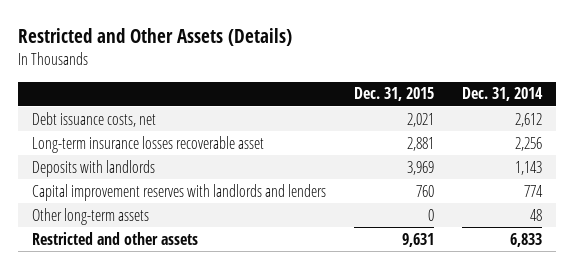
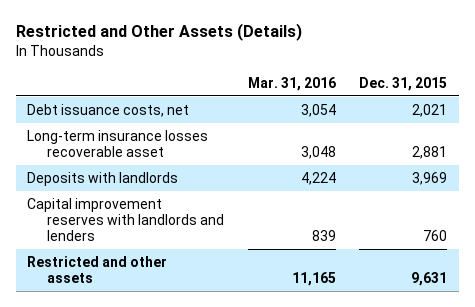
- | Dec. 31, 2015 | Dec. 31, 2014
+ | Mar. 31, 2016 | Dec. 31, 2015
- Other long-term assets | 0 | 48

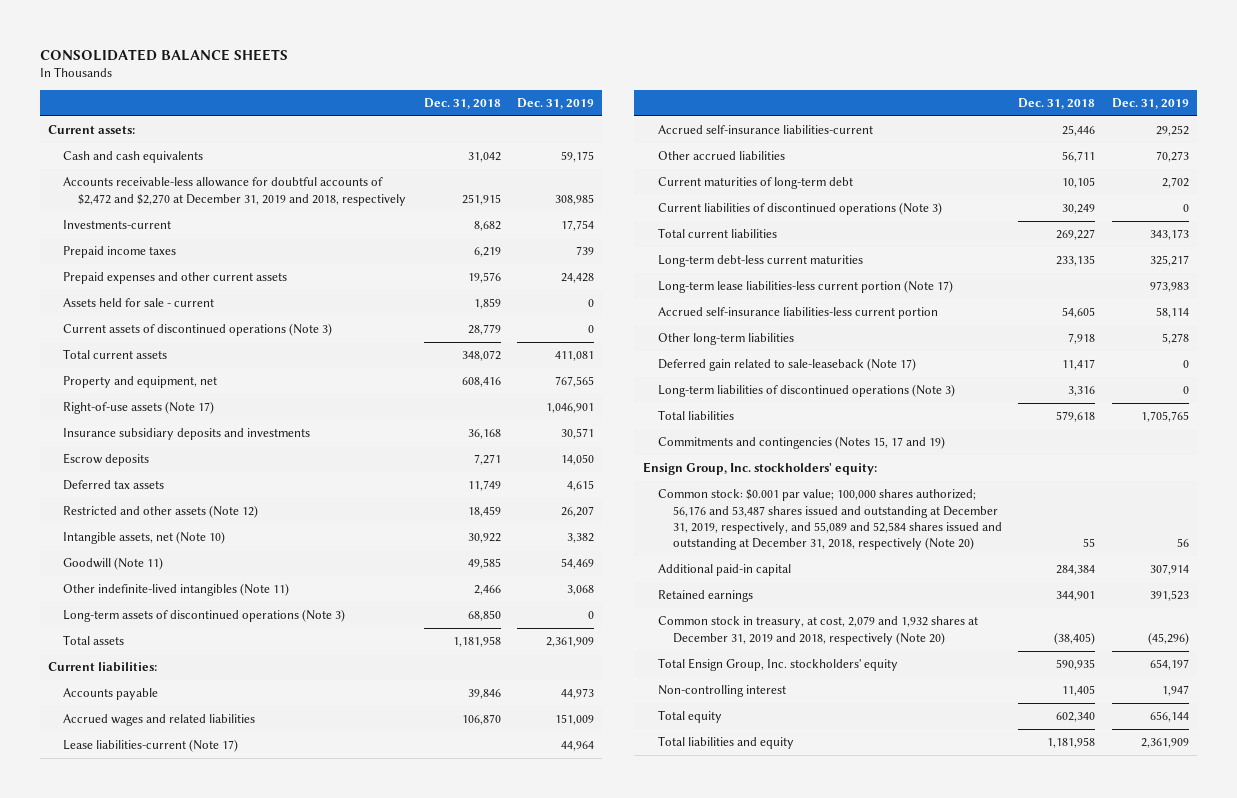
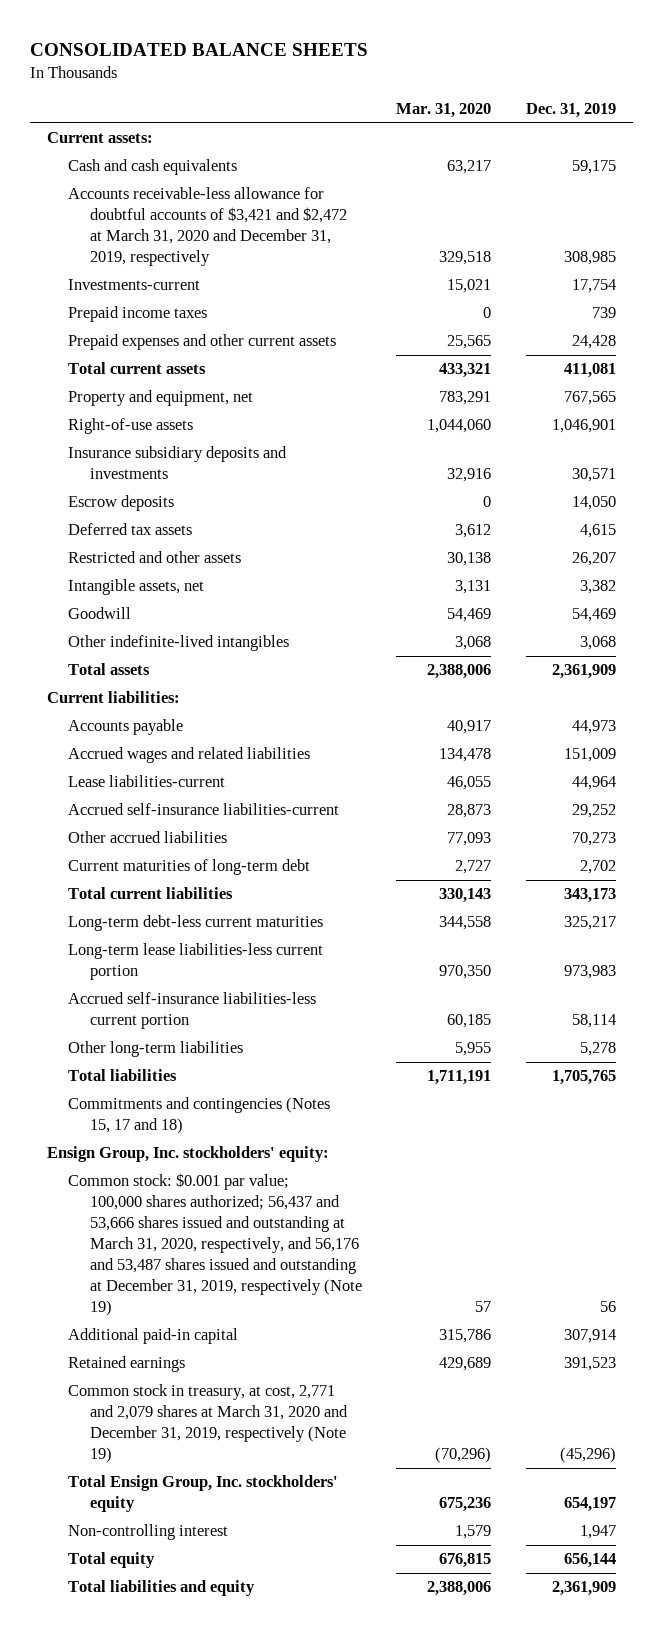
- | Dec. 31, 2018 | Dec. 31, 2019
+ | Mar. 31, 2020 | Dec. 31, 2019
- Accounts receivable-less allowance for doubtful accounts of $2,472 and $2,270 at December 31, 2019 and 2018, respectively | 251,915 | 308,985
+ Accounts receivable-less allowance for doubtful accounts of $3,421 and $2,472 at March 31, 2020 and December 31, 2019, respectively | 329,518 | 308,985
- Assets held for sale - current | 1,859 | 0
- Current assets of discontinued operations (Note 3) | 28,779 | 0
- Right-of-use assets (Note 17) | | 1,046,901
+ Right-of-use assets | 1,044,060 | 1,046,901
- Restricted and other assets (Note 12) | 18,459 | 26,207
- Intangible assets, net (Note 10) | 30,922 | 3,382
- Goodwill (Note 11) | 49,585 | 54,469
- Other indefinite-lived intangibles (Note 11) | 2,466 | 3,068
- Long-term assets of discontinued operations (Note 3) | 68,850 | 0
+ Restricted and other assets | 30,138 | 26,207
+ Intangible assets, net | 3,131 | 3,382
+ Goodwill | 54,469 | 54,469
+ Other indefinite-lived intangibles | 3,068 | 3,068
- Lease liabilities-current (Note 17) | | 44,964
+ Lease liabilities-current | 46,055 | 44,964
- Current liabilities of discontinued operations (Note 3) | 30,249 | 0
- Long-term lease liabilities-less current portion (Note 17) | | 973,983
+ Long-term lease liabilities-less current portion | 970,350 | 973,983
- Deferred gain related to sale-leaseback (Note 17) | 11,417 | 0
- Long-term liabilities of discontinued operations (Note 3) | 3,316 | 0
- Commitments and contingencies (Notes 15, 17 and 19)
+ Commitments and contingencies (Notes 15, 17 and 18)
- Common stock: $0.001 par value; 100,000 shares authorized; 56,176 and 53,487 shares issued and outstanding at December 31, 2019, respectively, and 55,089 and 52,584 shares issued and outstanding at December 31, 2018, respectively (Note 20) | 55 | 56
+ Common stock: $0.001 par value; 100,000 shares authorized; 56,437 and 53,666 shares issued and outstanding at March 31, 2020, respectively, and 56,176 and 53,487 shares issued and outstanding at December 31, 2019, respectively (Note 19) | 57 | 56
- Common stock in treasury, at cost, 2,079 and 1,932 shares at December 31, 2019 and 2018, respectively (Note 20) | (38,405) | (45,296)
+ Common stock in treasury, at cost, 2,771 and 2,079 shares at March 31, 2020 and December 31, 2019, respectively (Note 19) | (70,296) | (45,296)

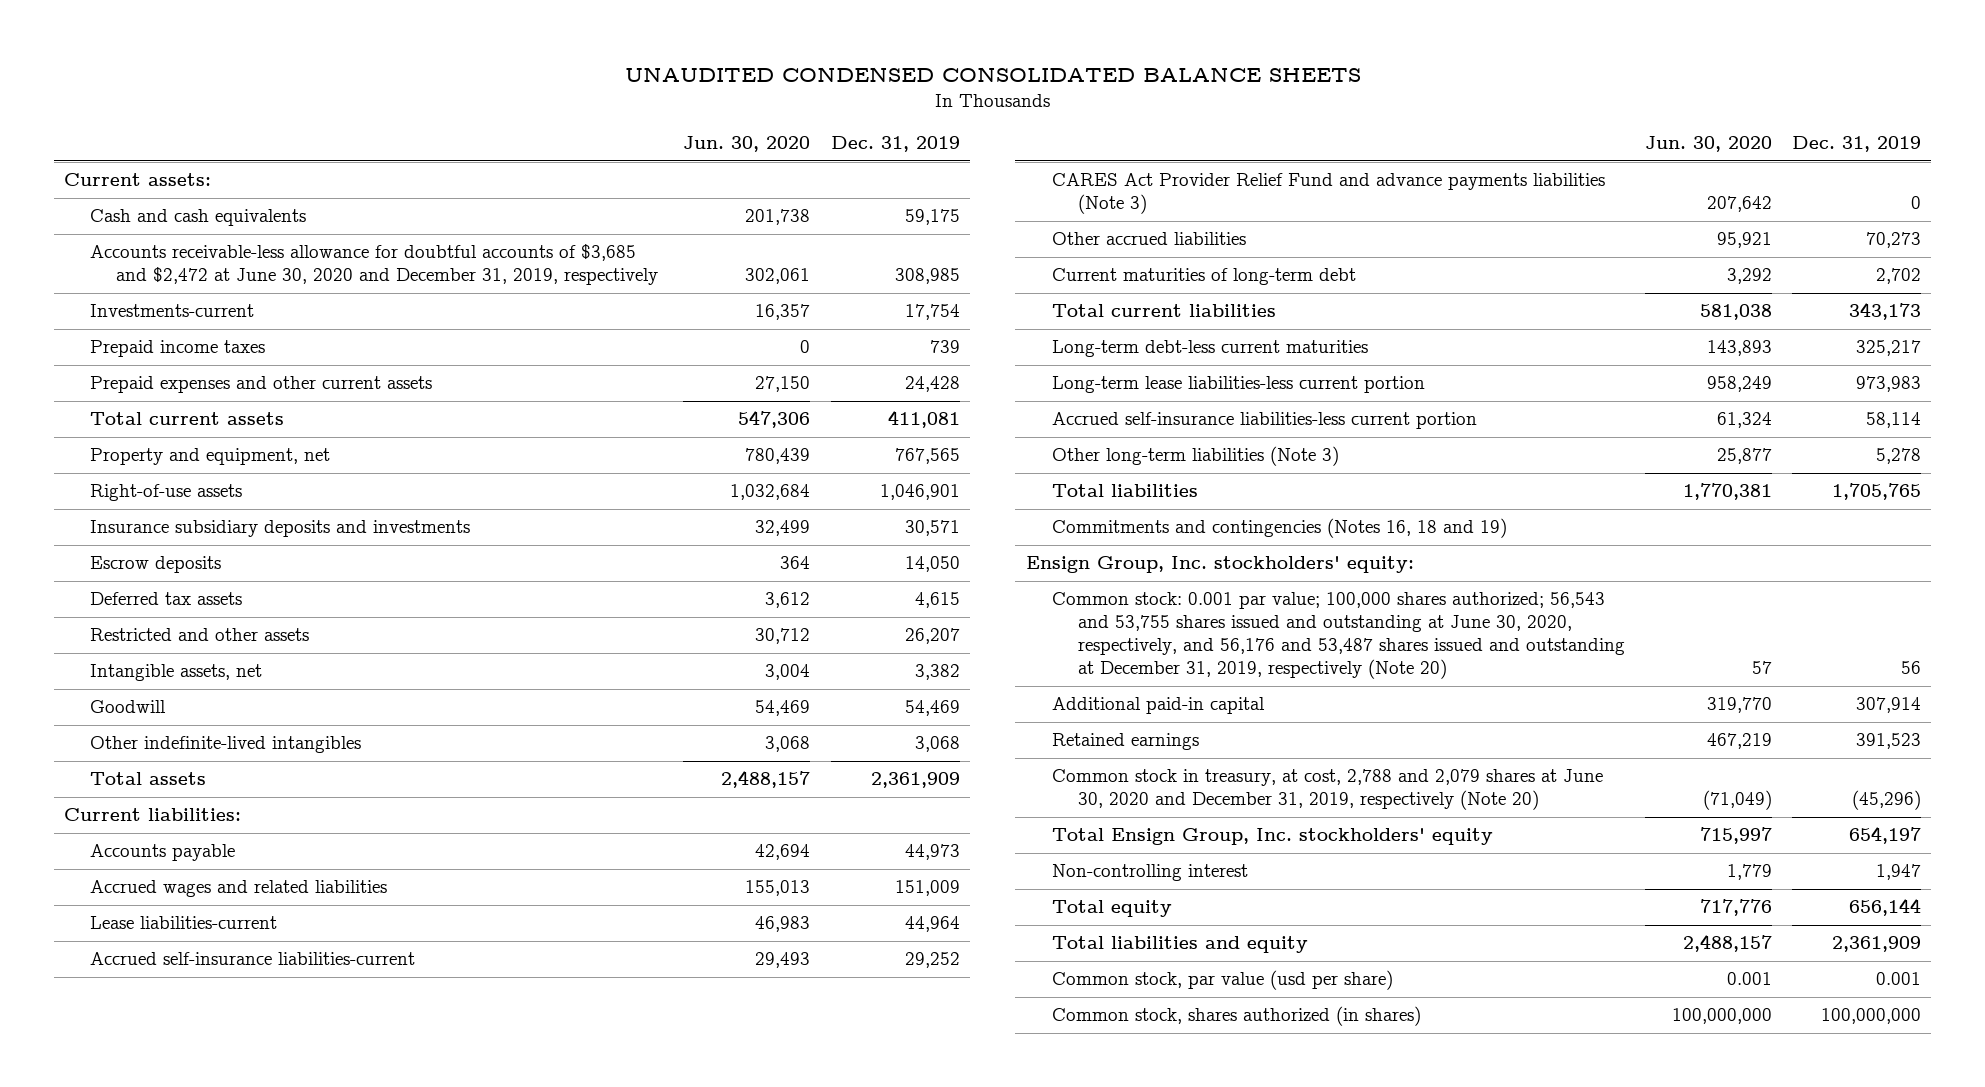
- CONSOLIDATED BALANCE SHEETS
+ UNAUDITED CONDENSED CONSOLIDATED BALANCE SHEETS
- | Mar. 31, 2020 | Dec. 31, 2019
+ | Jun. 30, 2020 | Dec. 31, 2019
- Accounts receivable-less allowance for doubtful accounts of $3,421 and $2,472 at March 31, 2020 and December 31, 2019, respectively | 329,518 | 308,985
+ Accounts receivable-less allowance for doubtful accounts of $3,685 and $2,472 at June 30, 2020 and December 31, 2019, respectively | 302,061 | 308,985
+ CARES Act Provider Relief Fund and advance payments liabilities (Note 3) | 207,642 | 0
- Other long-term liabilities | 5,955 | 5,278
+ Other long-term liabilities (Note 3) | 25,877 | 5,278
- Commitments and contingencies (Notes 15, 17 and 18)
+ Commitments and contingencies (Notes 16, 18 and 19)
- Common stock: $0.001 par value; 100,000 shares authorized; 56,437 and 53,666 shares issued and outstanding at March 31, 2020, respectively, and 56,176 and 53,487 shares issued and outstanding at December 31, 2019, respectively (Note 19) | 57 | 56
+ Common stock: 0.001 par value; 100,000 shares authorized; 56,543 and 53,755 shares issued and outstanding at June 30, 2020, respectively, and 56,176 and 53,487 shares issued and outstanding at December 31, 2019, respectively (Note 20) | 57 | 56
- Common stock in treasury, at cost, 2,771 and 2,079 shares at March 31, 2020 and December 31, 2019, respectively (Note 19) | (70,296) | (45,296)
+ Common stock in treasury, at cost, 2,788 and 2,079 shares at June 30, 2020 and December 31, 2019, respectively (Note 20) | (71,049) | (45,296)
+ Common stock, par value (usd per share) | 0.001 | 0.001
+ Common stock, shares authorized (in shares) | 100,000,000 | 100,000,000

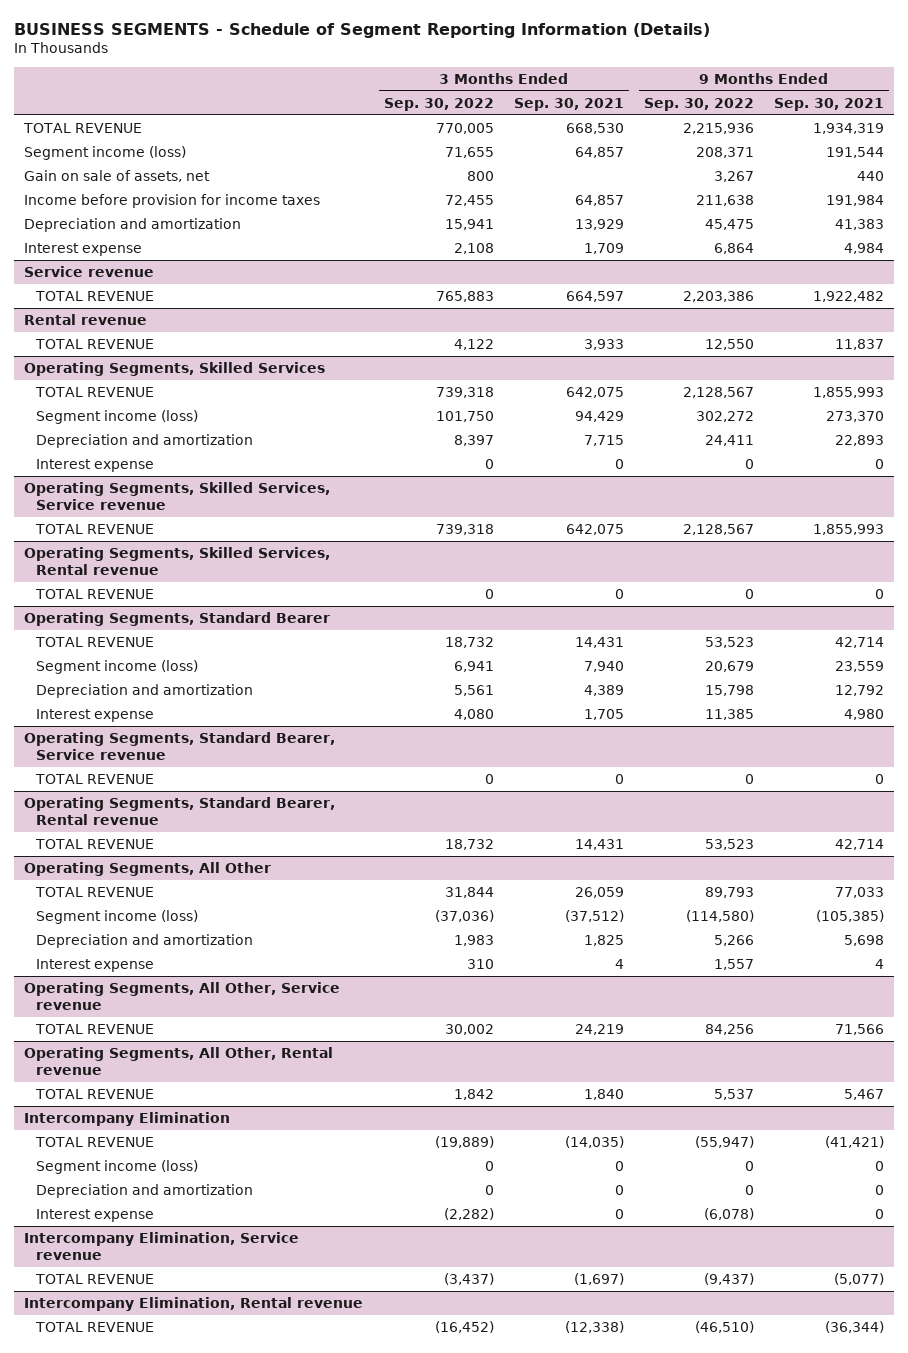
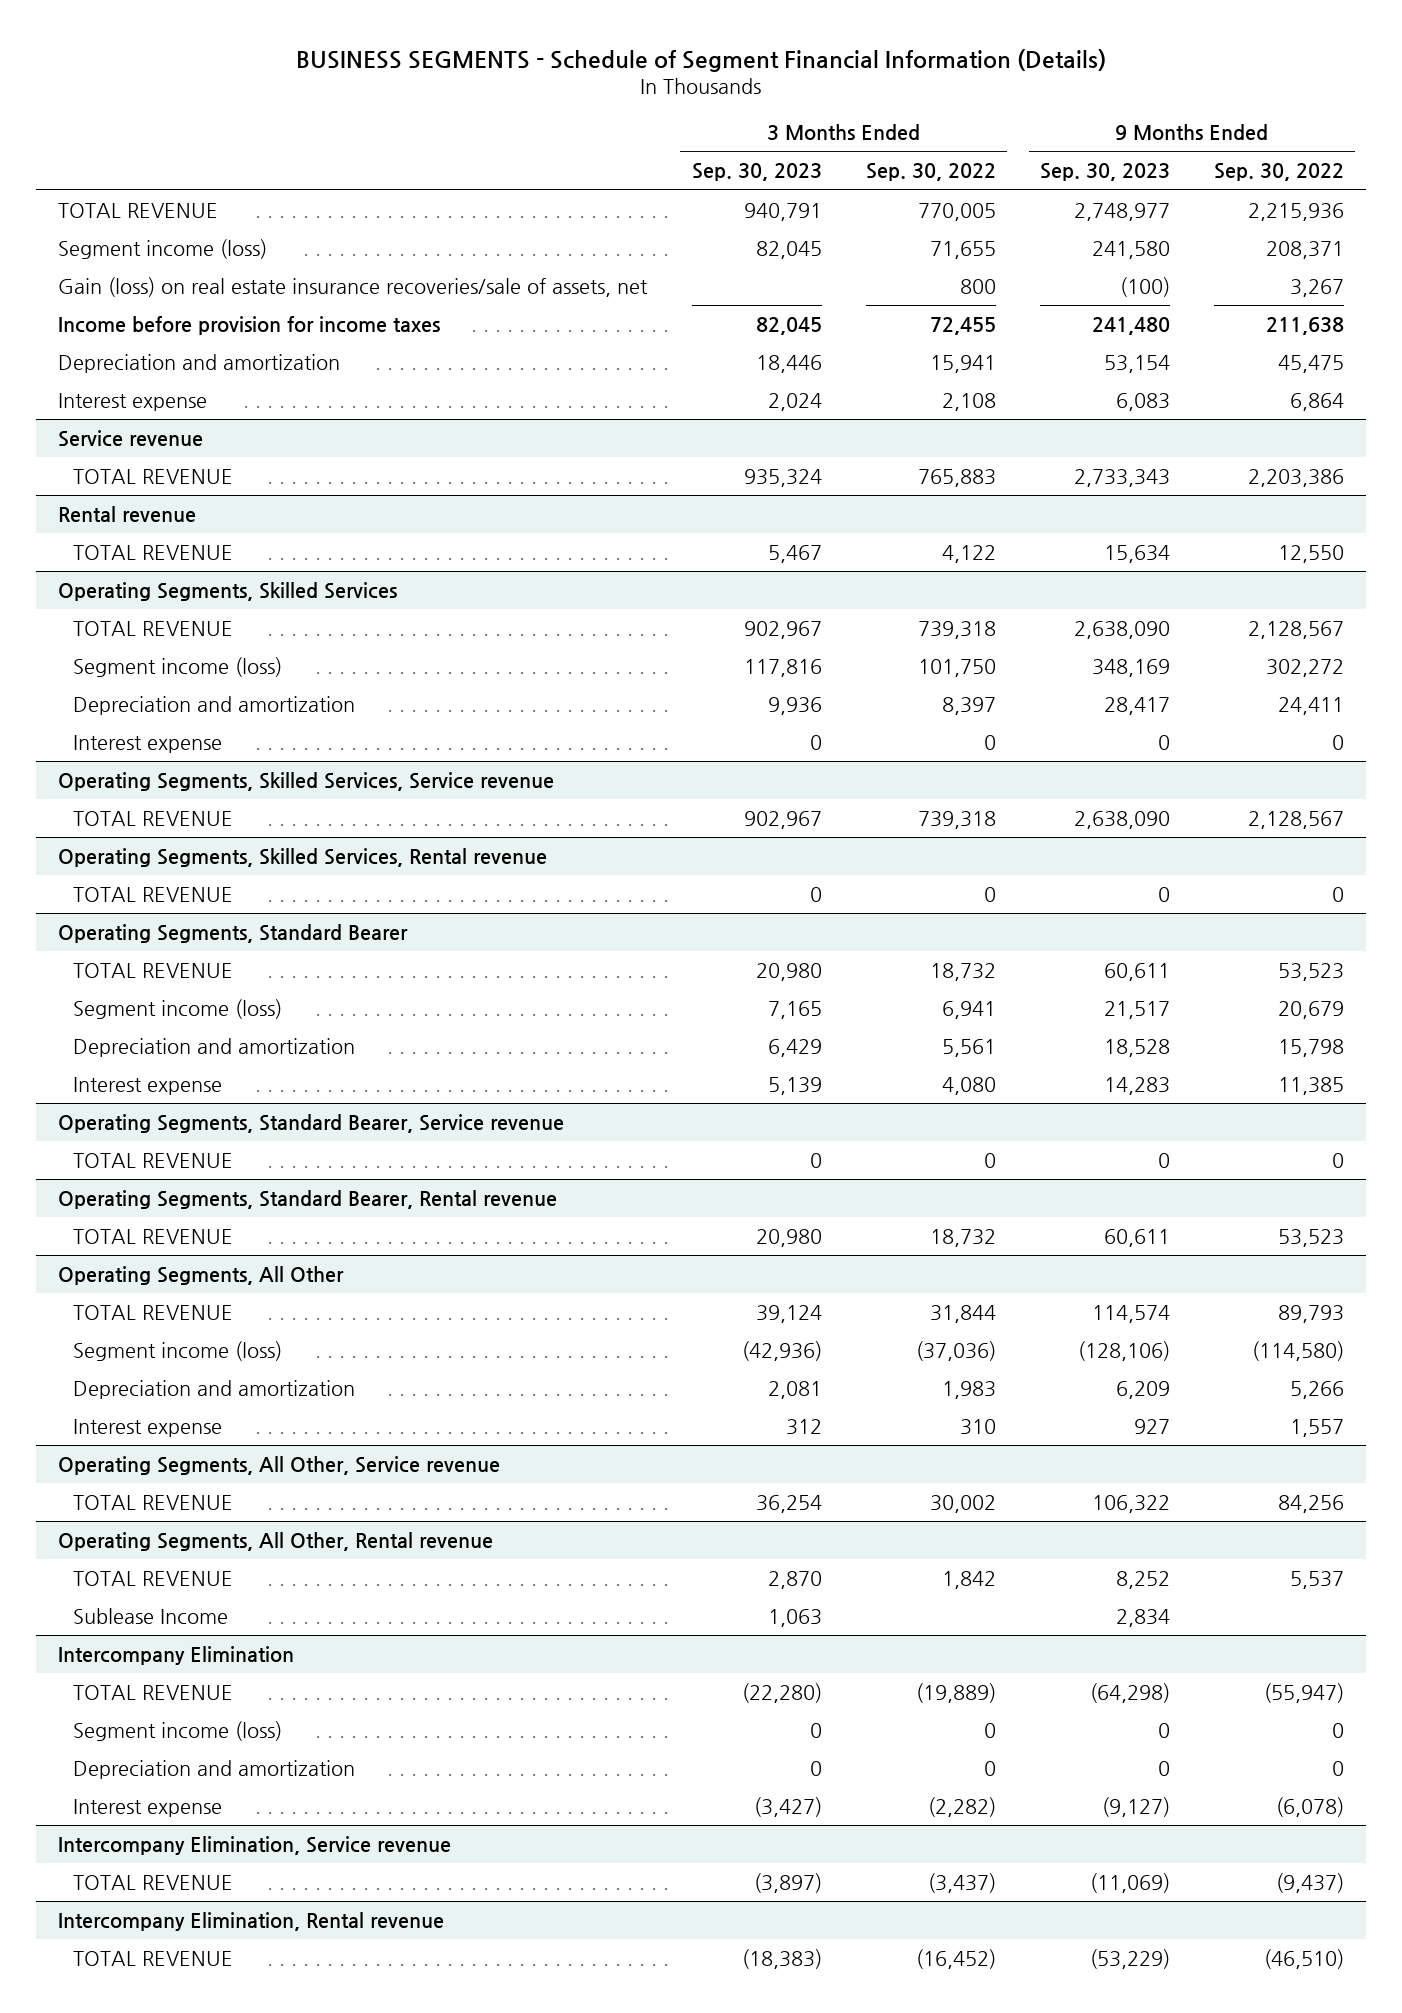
- BUSINESS SEGMENTS - Schedule of Segment Reporting Information (Details)
+ BUSINESS SEGMENTS - Schedule of Segment Financial Information (Details)
- | 3 Months Ended Sep. 30, 2022 | 3 Months Ended Sep. 30, 2021 | 9 Months Ended Sep. 30, 2022 | 9 Months Ended Sep. 30, 2021
+ | 3 Months Ended Sep. 30, 2023 | 3 Months Ended Sep. 30, 2022 | 9 Months Ended Sep. 30, 2023 | 9 Months Ended Sep. 30, 2022
- Gain on sale of assets, net | 800 | | 3,267 | 440
+ Gain (loss) on real estate insurance recoveries/sale of assets, net | | 800 | (100) | 3,267
@ Operating Segments, All Other, Rental revenue
+ Sublease Income | 1,063 | | 2,834 |

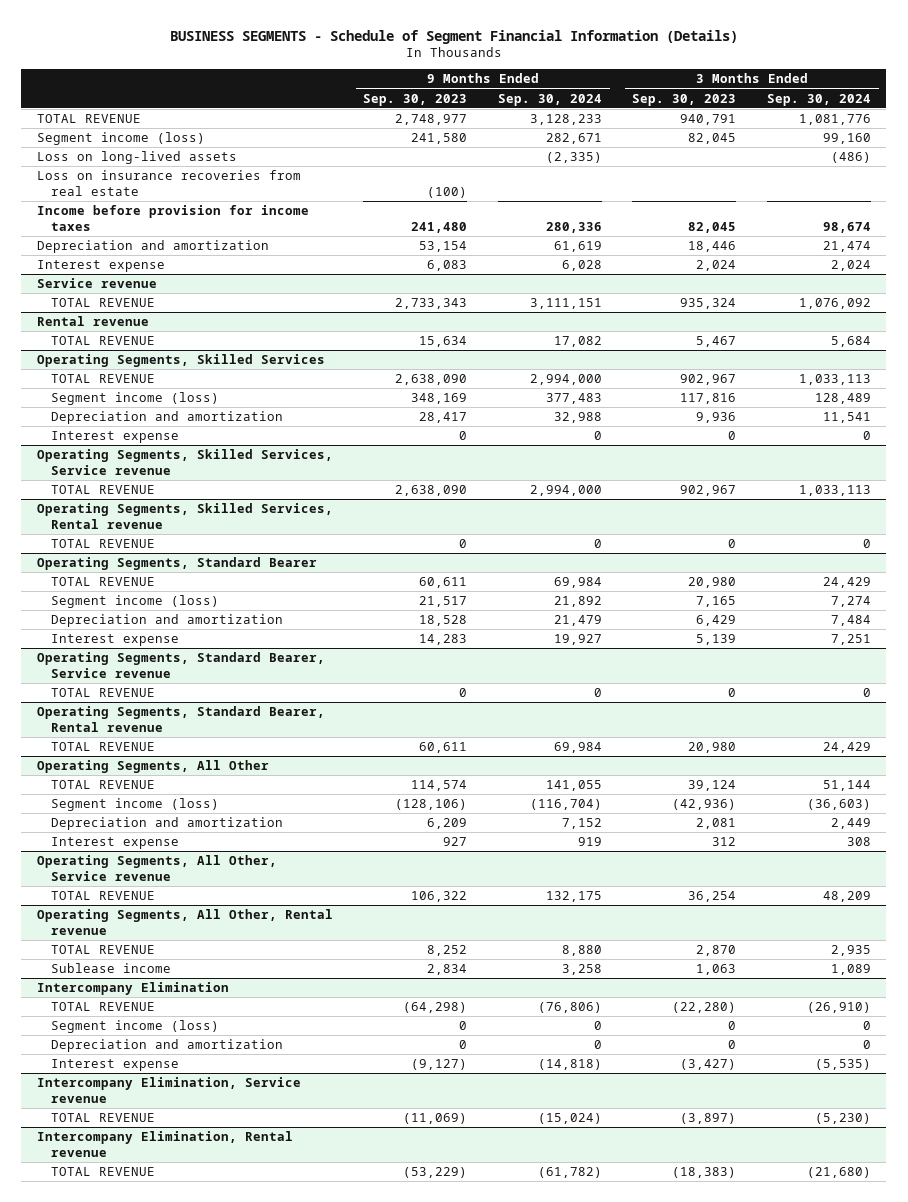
- | 3 Months Ended Sep. 30, 2023 | 3 Months Ended Sep. 30, 2022 | 9 Months Ended Sep. 30, 2023 | 9 Months Ended Sep. 30, 2022
+ | 9 Months Ended Sep. 30, 2023 | 9 Months Ended Sep. 30, 2024 | 3 Months Ended Sep. 30, 2023 | 3 Months Ended Sep. 30, 2024
- Gain (loss) on real estate insurance recoveries/sale of assets, net | | 800 | (100) | 3,267
+ Loss on long-lived assets | | (2,335) | | (486)
+ Loss on insurance recoveries from real estate | (100) | | |
@ Operating Segments, All Other, Rental revenue
- Sublease Income | 1,063 | | 2,834 |
+ Sublease income | 2,834 | 3,258 | 1,063 | 1,089

